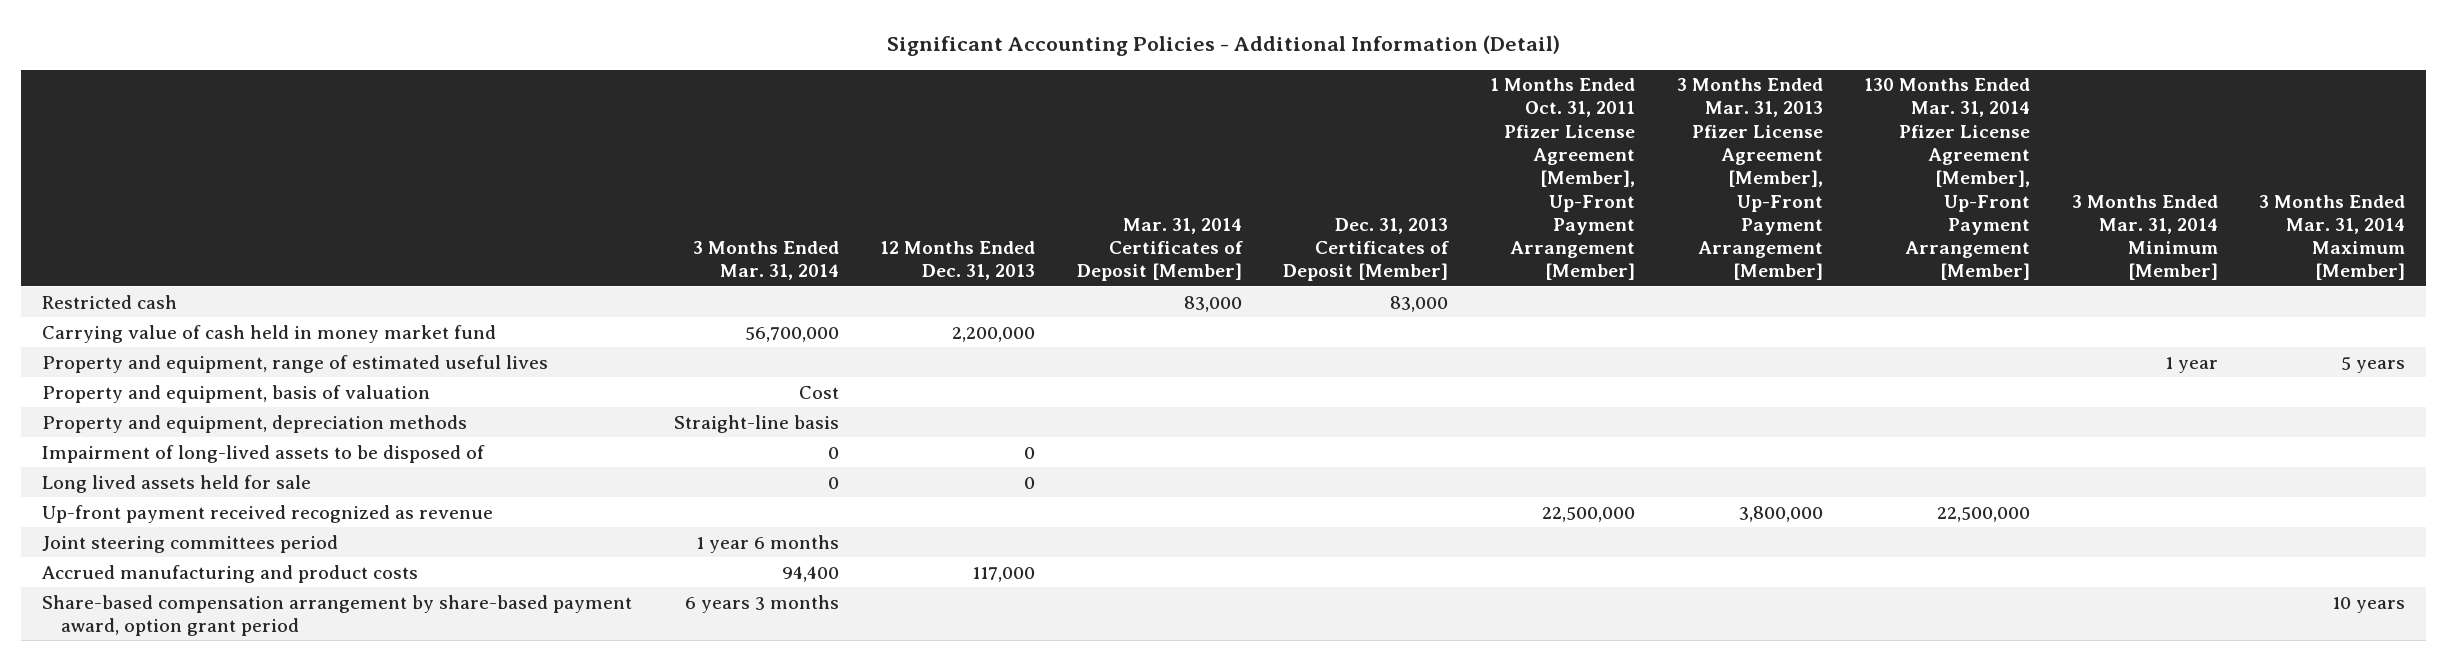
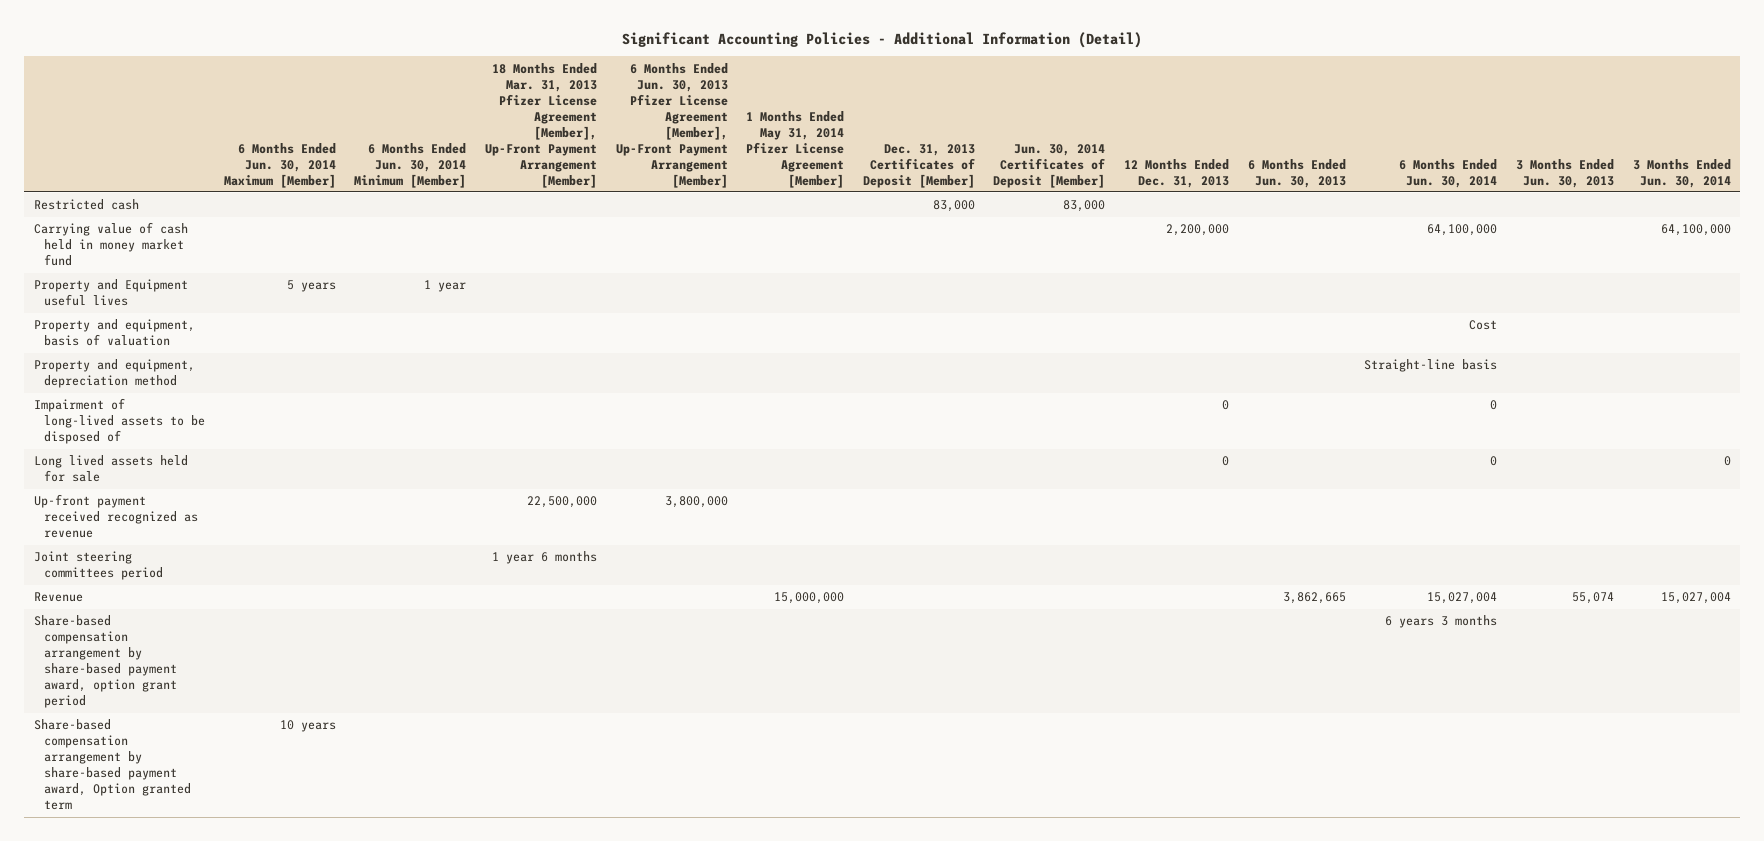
- | 3 Months Ended Mar. 31, 2014 | 12 Months Ended Dec. 31, 2013 | Mar. 31, 2014 Certificates of Deposit [Member] | Dec. 31, 2013 Certificates of Deposit [Member] | 1 Months Ended Oct. 31, 2011 Pfizer License Agreement [Member], Up-Front Payment Arrangement [Member] | 3 Months Ended Mar. 31, 2013 Pfizer License Agreement [Member], Up-Front Payment Arrangement [Member] | 130 Months Ended Mar. 31, 2014 Pfizer License Agreement [Member], Up-Front Payment Arrangement [Member] | 3 Months Ended Mar. 31, 2014 Minimum [Member] | 3 Months Ended Mar. 31, 2014 Maximum [Member]
+ | 6 Months Ended Jun. 30, 2014 Maximum [Member] | 6 Months Ended Jun. 30, 2014 Minimum [Member] | 18 Months Ended Mar. 31, 2013 Pfizer License Agreement [Member], Up-Front Payment Arrangement [Member] | 6 Months Ended Jun. 30, 2013 Pfizer License Agreement [Member], Up-Front Payment Arrangement [Member] | 1 Months Ended May 31, 2014 Pfizer License Agreement [Member] | Dec. 31, 2013 Certificates of Deposit [Member] | Jun. 30, 2014 Certificates of Deposit [Member] | 12 Months Ended Dec. 31, 2013 | 6 Months Ended Jun. 30, 2013 | 6 Months Ended Jun. 30, 2014 | 3 Months Ended Jun. 30, 2013 | 3 Months Ended Jun. 30, 2014
- Property and equipment, range of estimated useful lives | | | | | | | | 1 year | 5 years
+ Property and Equipment useful lives | 5 years | 1 year | | | | | | | | | |
- Property and equipment, depreciation methods | Straight-line basis | | | | | | | |
+ Property and equipment, depreciation method | | | | | | | | | | Straight-line basis | |
- Accrued manufacturing and product costs | 94,400 | 117,000 | | | | | | |
+ Revenue | | | | | 15,000,000 | | | | 3,862,665 | 15,027,004 | 55,074 | 15,027,004
+ Share-based compensation arrangement by share-based payment award, Option granted term | 10 years | | | | | | | | | | |

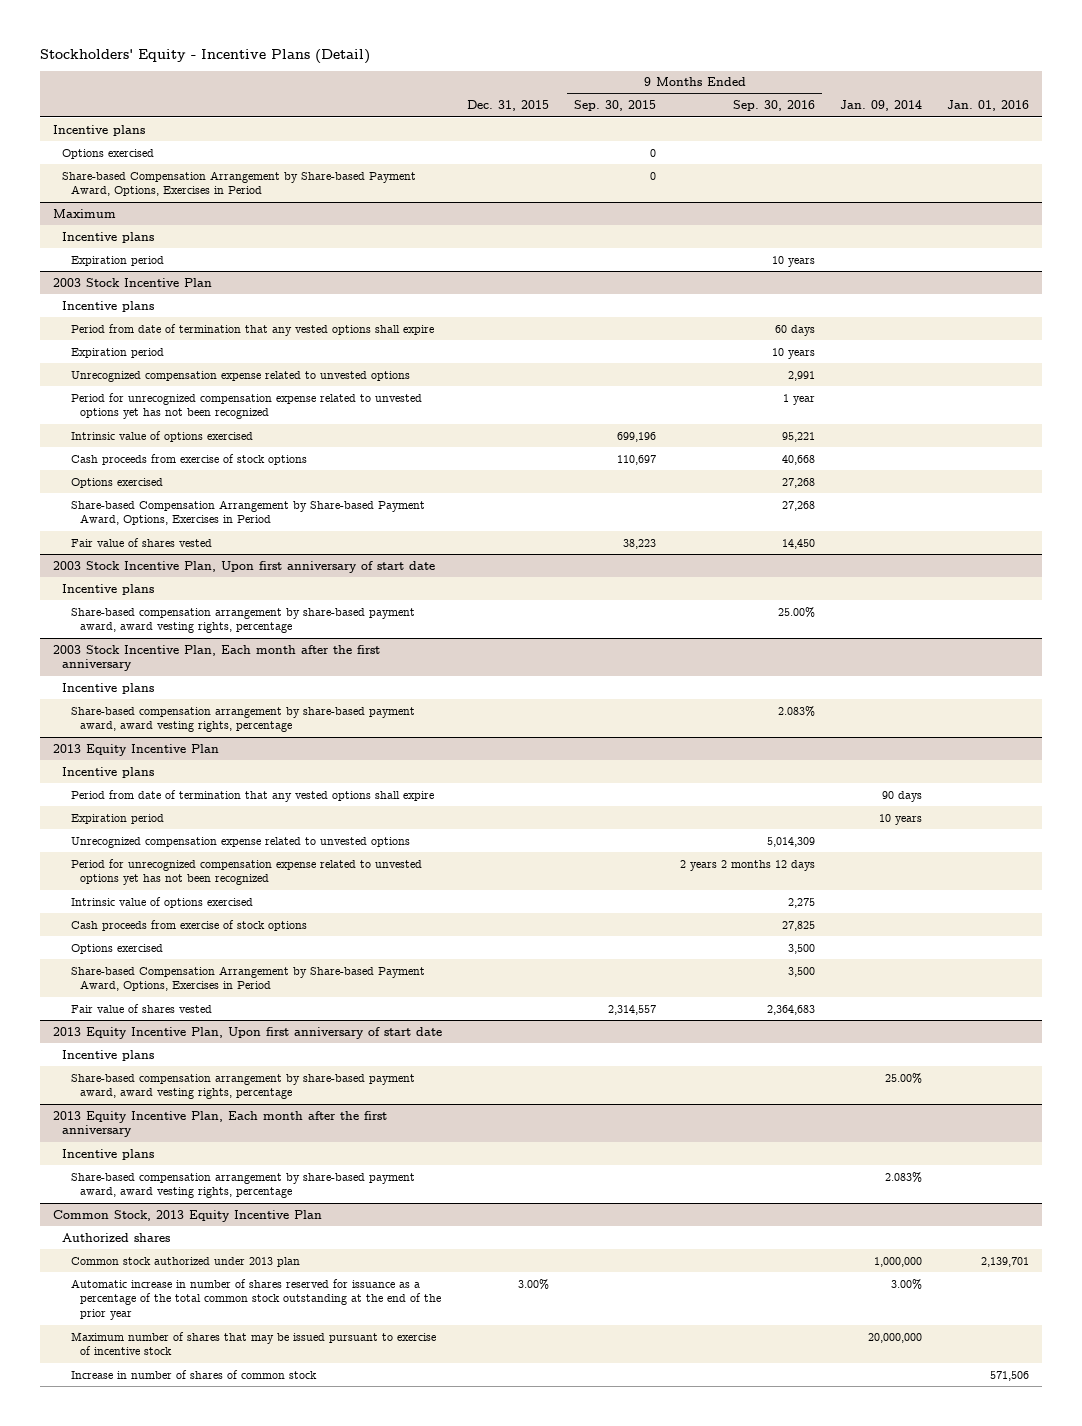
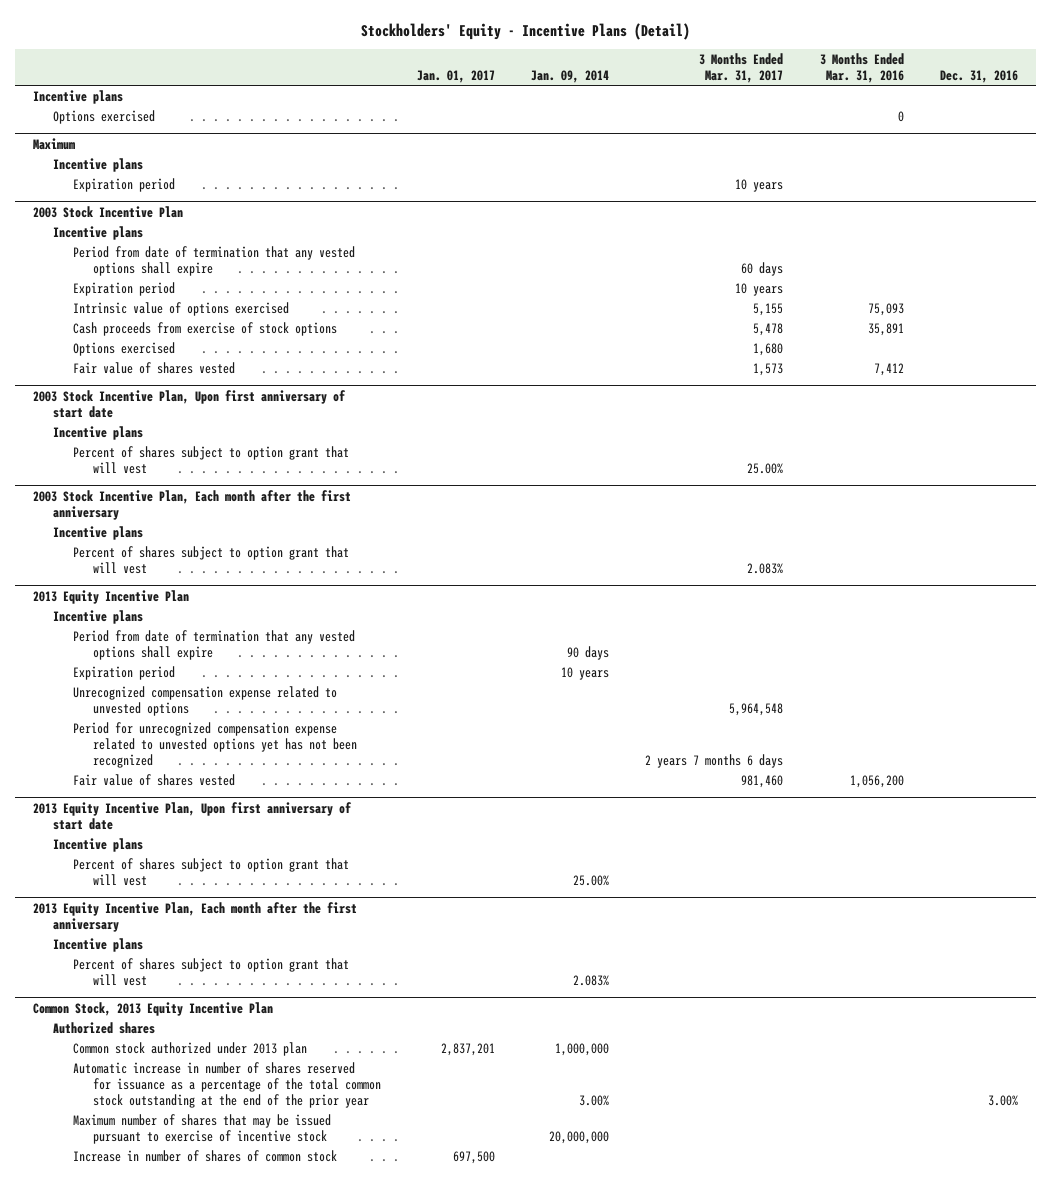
- | Dec. 31, 2015 | 9 Months Ended Sep. 30, 2015 | 9 Months Ended Sep. 30, 2016 | Jan. 09, 2014 | Jan. 01, 2016
+ | Jan. 01, 2017 | Jan. 09, 2014 | 3 Months Ended Mar. 31, 2017 | 3 Months Ended Mar. 31, 2016 | Dec. 31, 2016
- Share-based Compensation Arrangement by Share-based Payment Award, Options, Exercises in Period | | 0 | | |
@ 2003 Stock Incentive Plan
- Unrecognized compensation expense related to unvested options | | | 2,991 | |
- Period for unrecognized compensation expense related to unvested options yet has not been recognized | | | 1 year | |
- Share-based Compensation Arrangement by Share-based Payment Award, Options, Exercises in Period | | | 27,268 | |
@ 2003 Stock Incentive Plan, Upon first anniversary of start date
- Share-based compensation arrangement by share-based payment award, award vesting rights, percentage | | | 25.00% | |
+ Percent of shares subject to option grant that will vest | | | 25.00% | |
@ 2003 Stock Incentive Plan, Each month after the first anniversary
- Share-based compensation arrangement by share-based payment award, award vesting rights, percentage | | | 2.083% | |
+ Percent of shares subject to option grant that will vest | | | 2.083% | |
@ 2013 Equity Incentive Plan
- Intrinsic value of options exercised | | | 2,275 | |
- Cash proceeds from exercise of stock options | | | 27,825 | |
- Options exercised | | | 3,500 | |
- Share-based Compensation Arrangement by Share-based Payment Award, Options, Exercises in Period | | | 3,500 | |
@ 2013 Equity Incentive Plan, Upon first anniversary of start date
- Share-based compensation arrangement by share-based payment award, award vesting rights, percentage | | | | 25.00% |
+ Percent of shares subject to option grant that will vest | | 25.00% | | |
@ 2013 Equity Incentive Plan, Each month after the first anniversary
- Share-based compensation arrangement by share-based payment award, award vesting rights, percentage | | | | 2.083% |
+ Percent of shares subject to option grant that will vest | | 2.083% | | |

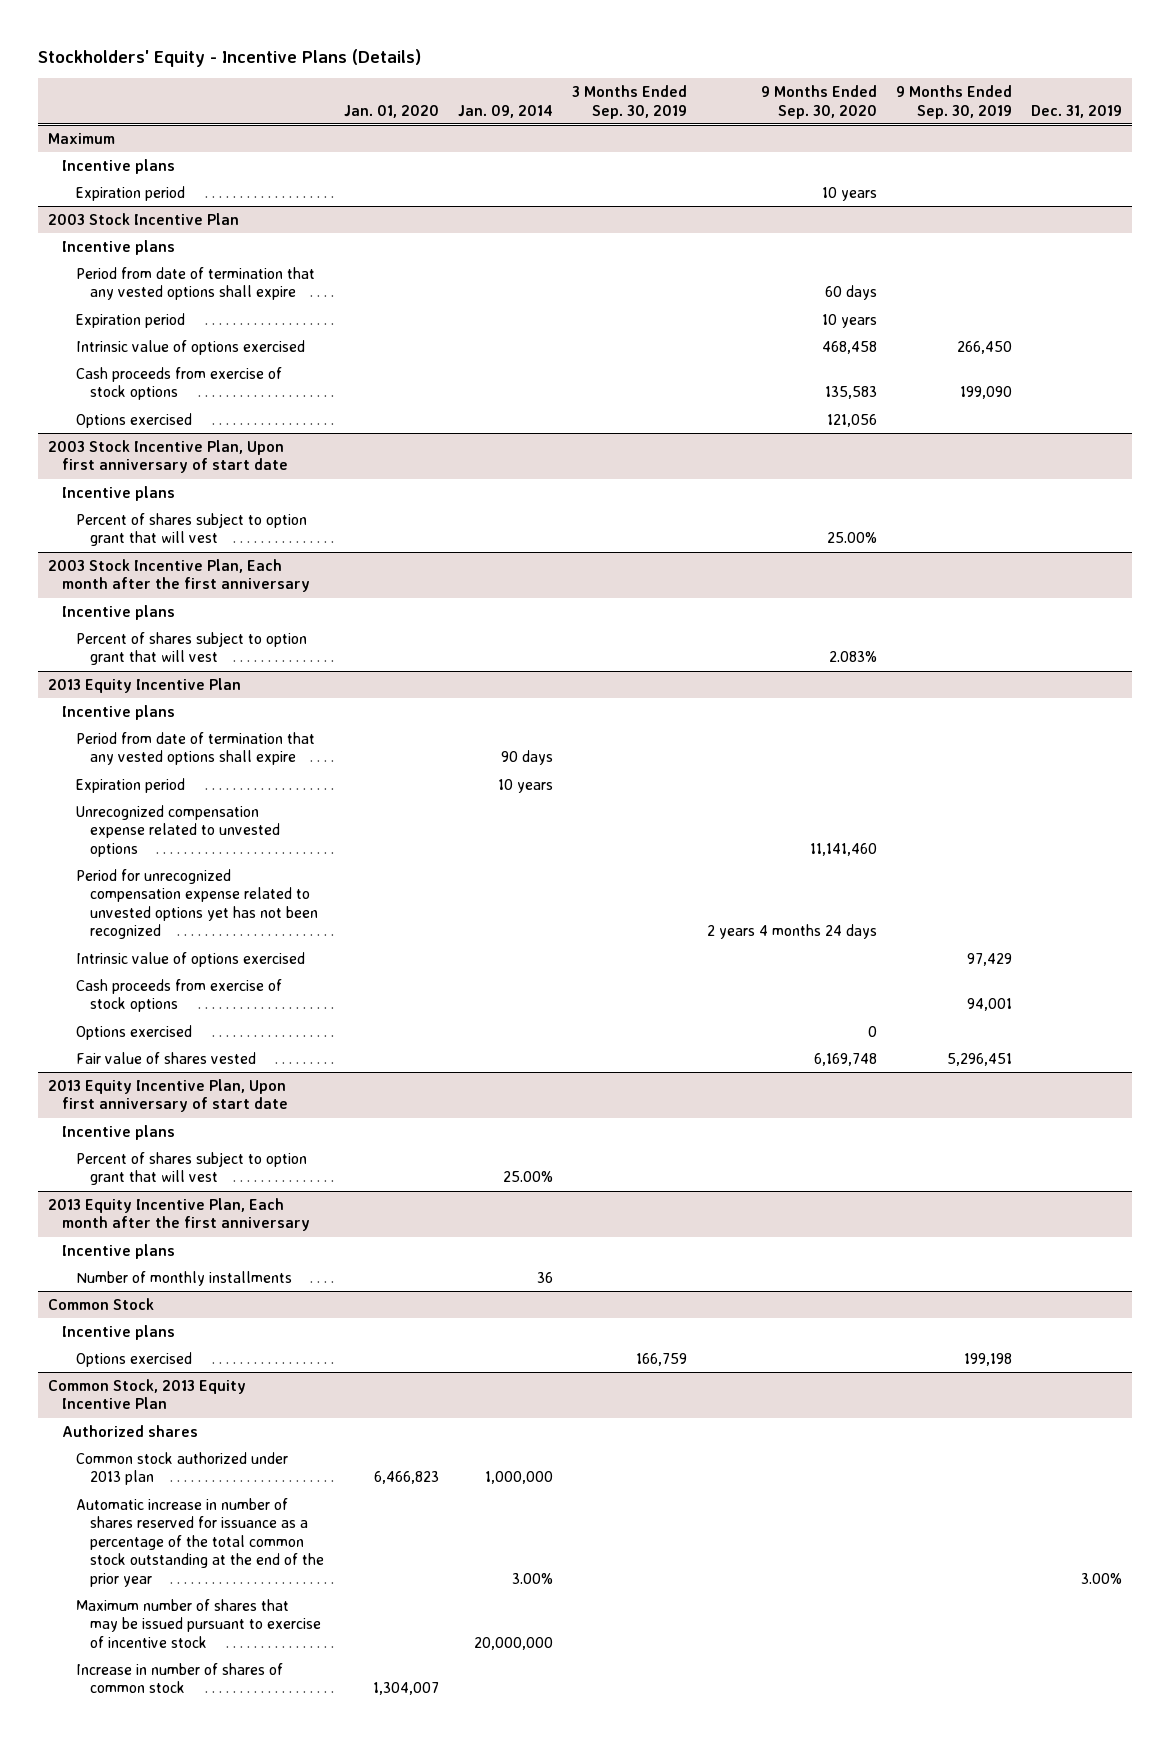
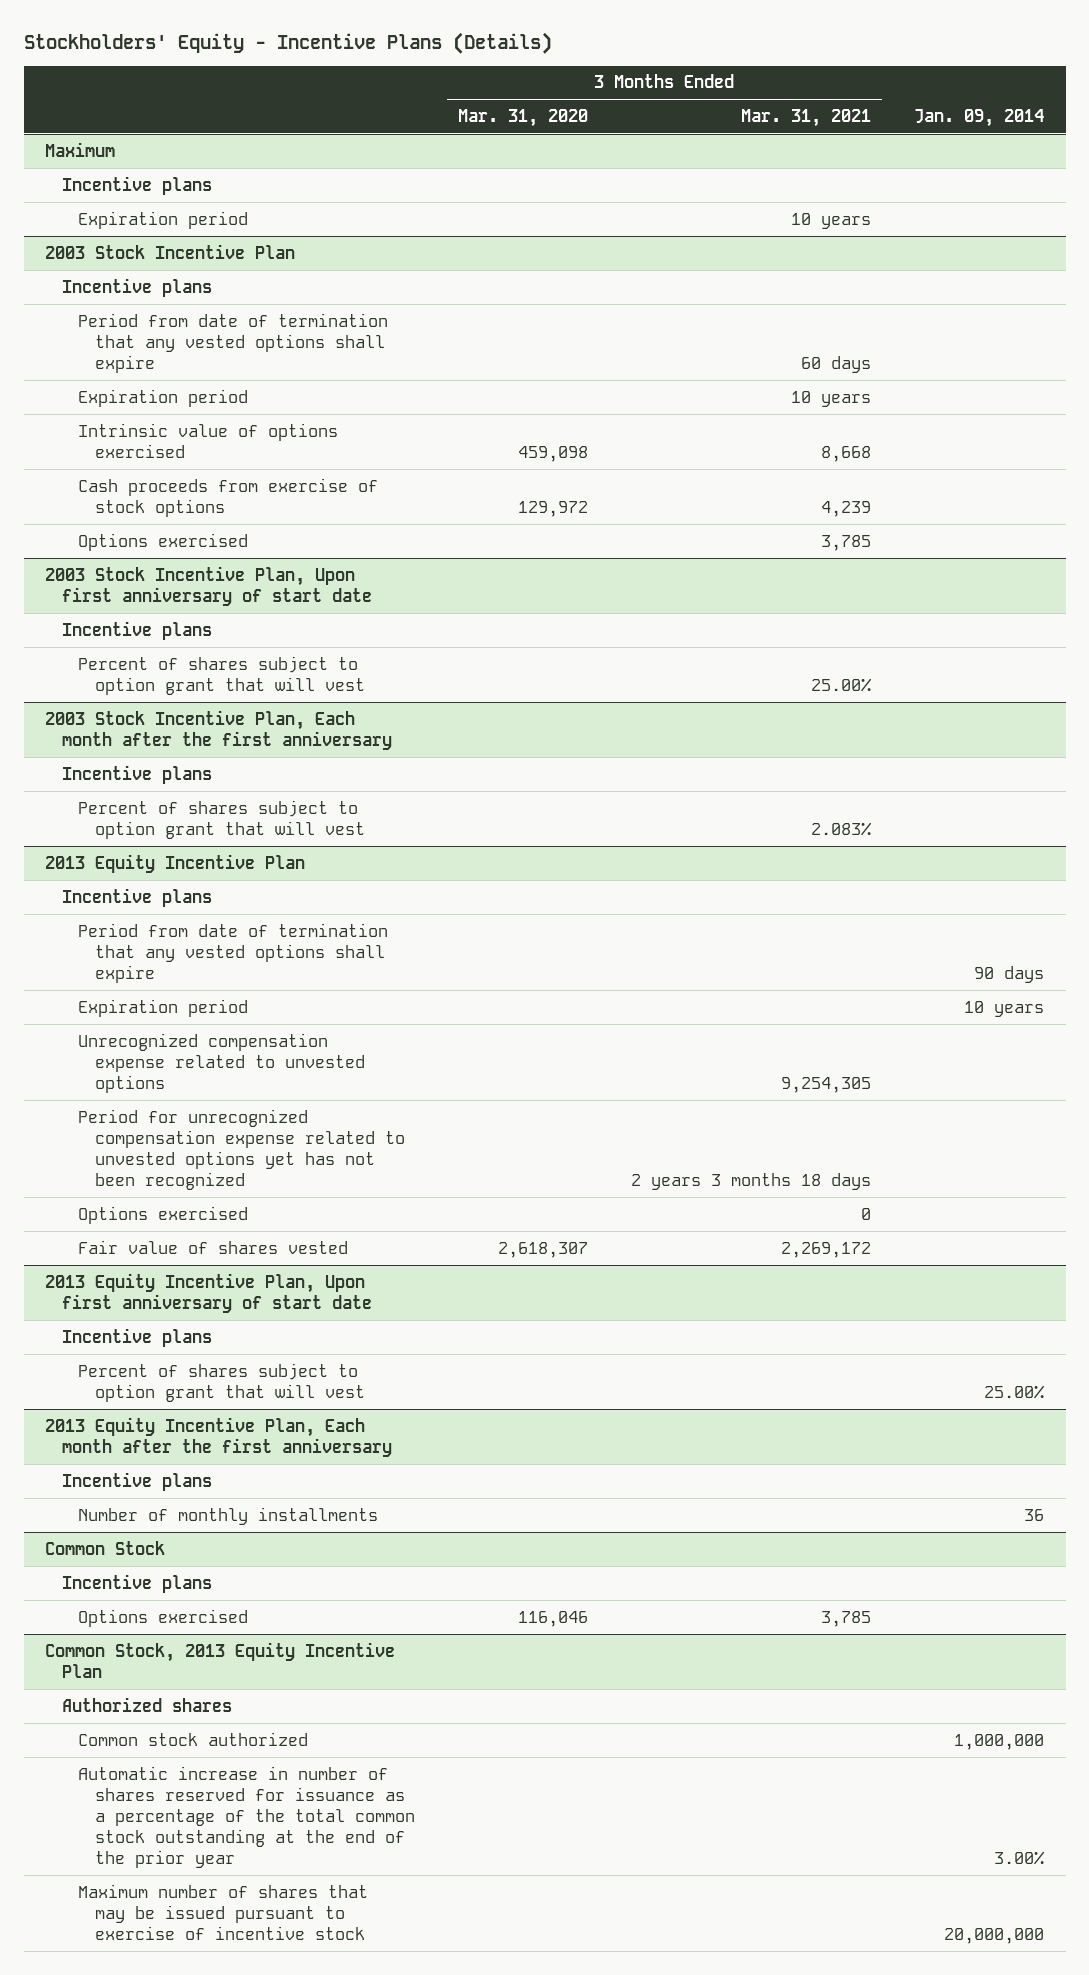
- | Jan. 01, 2020 | Jan. 09, 2014 | 3 Months Ended Sep. 30, 2019 | 9 Months Ended Sep. 30, 2020 | 9 Months Ended Sep. 30, 2019 | Dec. 31, 2019
+ | 3 Months Ended Mar. 31, 2020 | 3 Months Ended Mar. 31, 2021 | Jan. 09, 2014
@ 2013 Equity Incentive Plan
- Intrinsic value of options exercised | | | | | 97,429 |
- Cash proceeds from exercise of stock options | | | | | 94,001 |
@ Common Stock, 2013 Equity Incentive Plan
- Common stock authorized under 2013 plan | 6,466,823 | 1,000,000 | | | |
+ Common stock authorized | | | 1,000,000
- Increase in number of shares of common stock | 1,304,007 | | | | |

